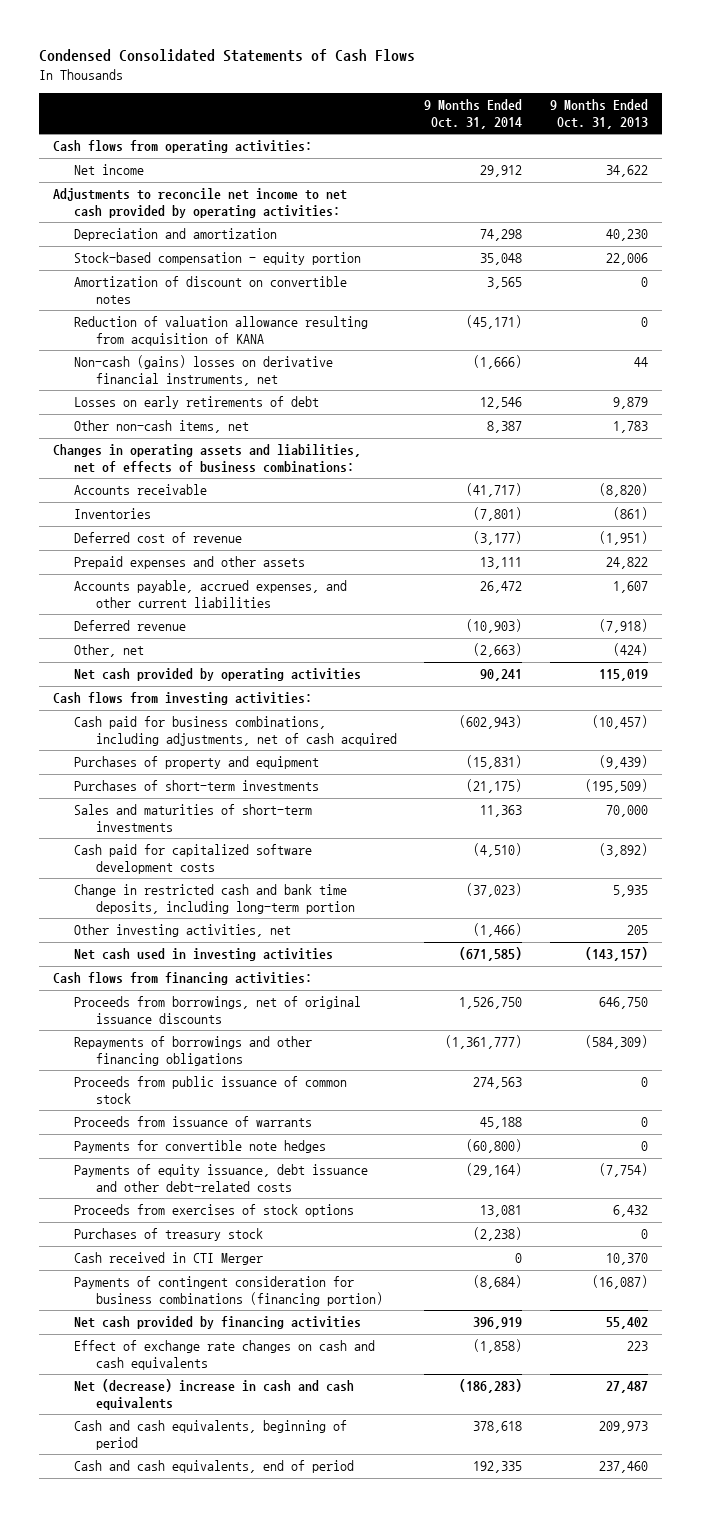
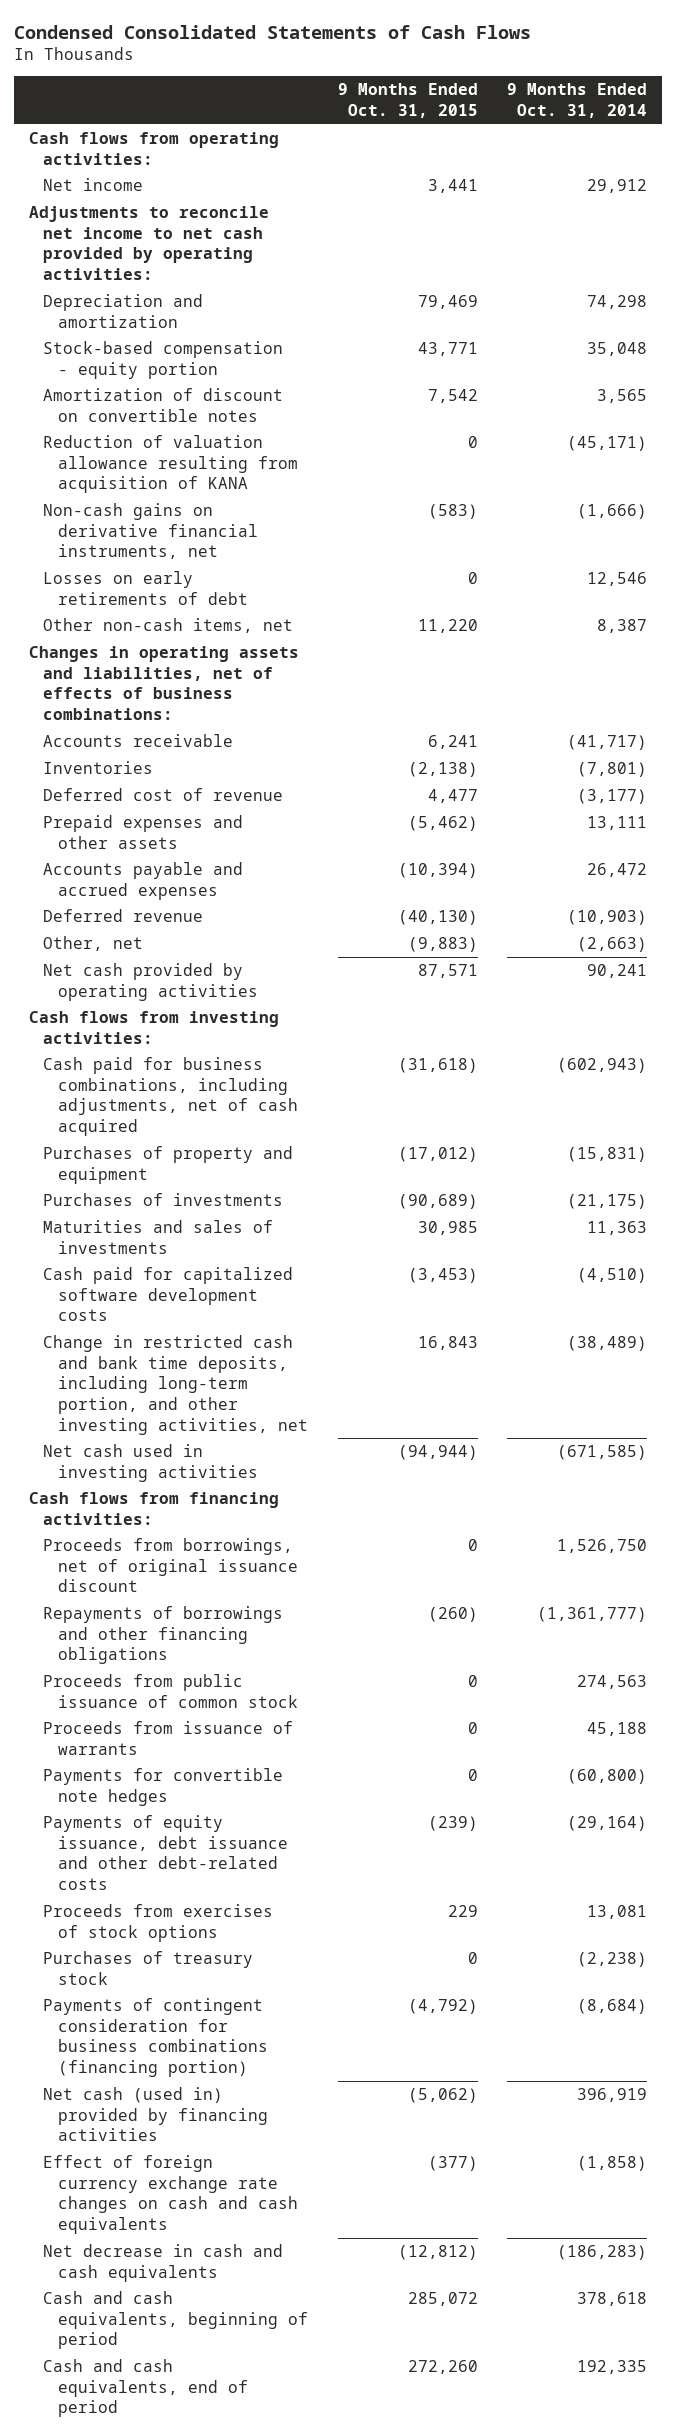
- | 9 Months Ended Oct. 31, 2014 | 9 Months Ended Oct. 31, 2013
+ | 9 Months Ended Oct. 31, 2015 | 9 Months Ended Oct. 31, 2014
- Non-cash (gains) losses on derivative financial instruments, net | (1,666) | 44
+ Non-cash gains on derivative financial instruments, net | (583) | (1,666)
- Accounts payable, accrued expenses, and other current liabilities | 26,472 | 1,607
+ Accounts payable and accrued expenses | (10,394) | 26,472
- Purchases of short-term investments | (21,175) | (195,509)
- Sales and maturities of short-term investments | 11,363 | 70,000
+ Purchases of investments | (90,689) | (21,175)
+ Maturities and sales of investments | 30,985 | 11,363
- Change in restricted cash and bank time deposits, including long-term portion | (37,023) | 5,935
- Other investing activities, net | (1,466) | 205
+ Change in restricted cash and bank time deposits, including long-term portion, and other investing activities, net | 16,843 | (38,489)
- Proceeds from borrowings, net of original issuance discounts | 1,526,750 | 646,750
+ Proceeds from borrowings, net of original issuance discount | 0 | 1,526,750
- Cash received in CTI Merger | 0 | 10,370
- Net cash provided by financing activities | 396,919 | 55,402
- Effect of exchange rate changes on cash and cash equivalents | (1,858) | 223
- Net (decrease) increase in cash and cash equivalents | (186,283) | 27,487
+ Net cash (used in) provided by financing activities | (5,062) | 396,919
+ Effect of foreign currency exchange rate changes on cash and cash equivalents | (377) | (1,858)
+ Net decrease in cash and cash equivalents | (12,812) | (186,283)

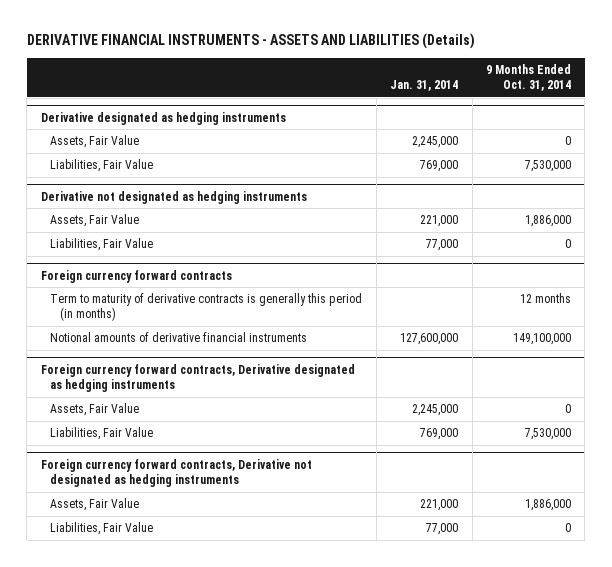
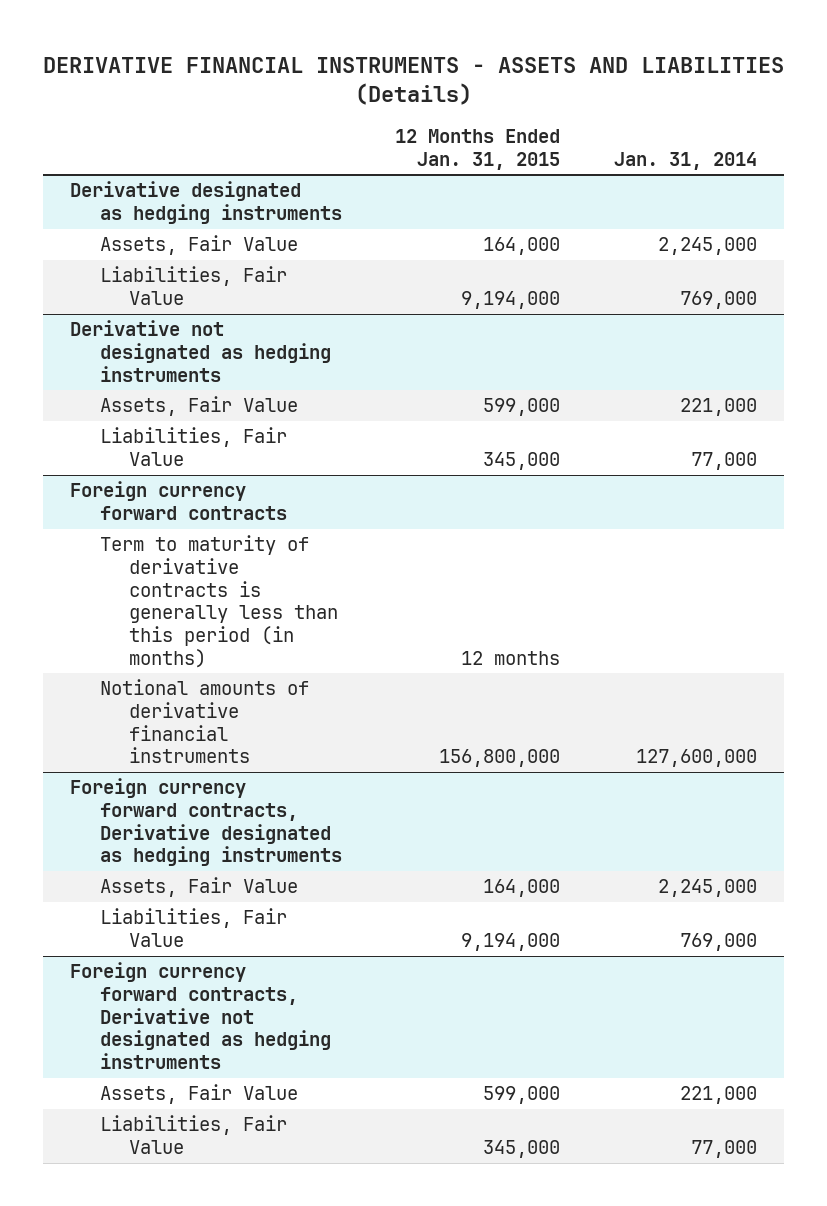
- | Jan. 31, 2014 | 9 Months Ended Oct. 31, 2014
+ | 12 Months Ended Jan. 31, 2015 | Jan. 31, 2014
@ Foreign currency forward contracts
- Term to maturity of derivative contracts is generally this period (in months) | | 12 months
+ Term to maturity of derivative contracts is generally less than this period (in months) | 12 months |

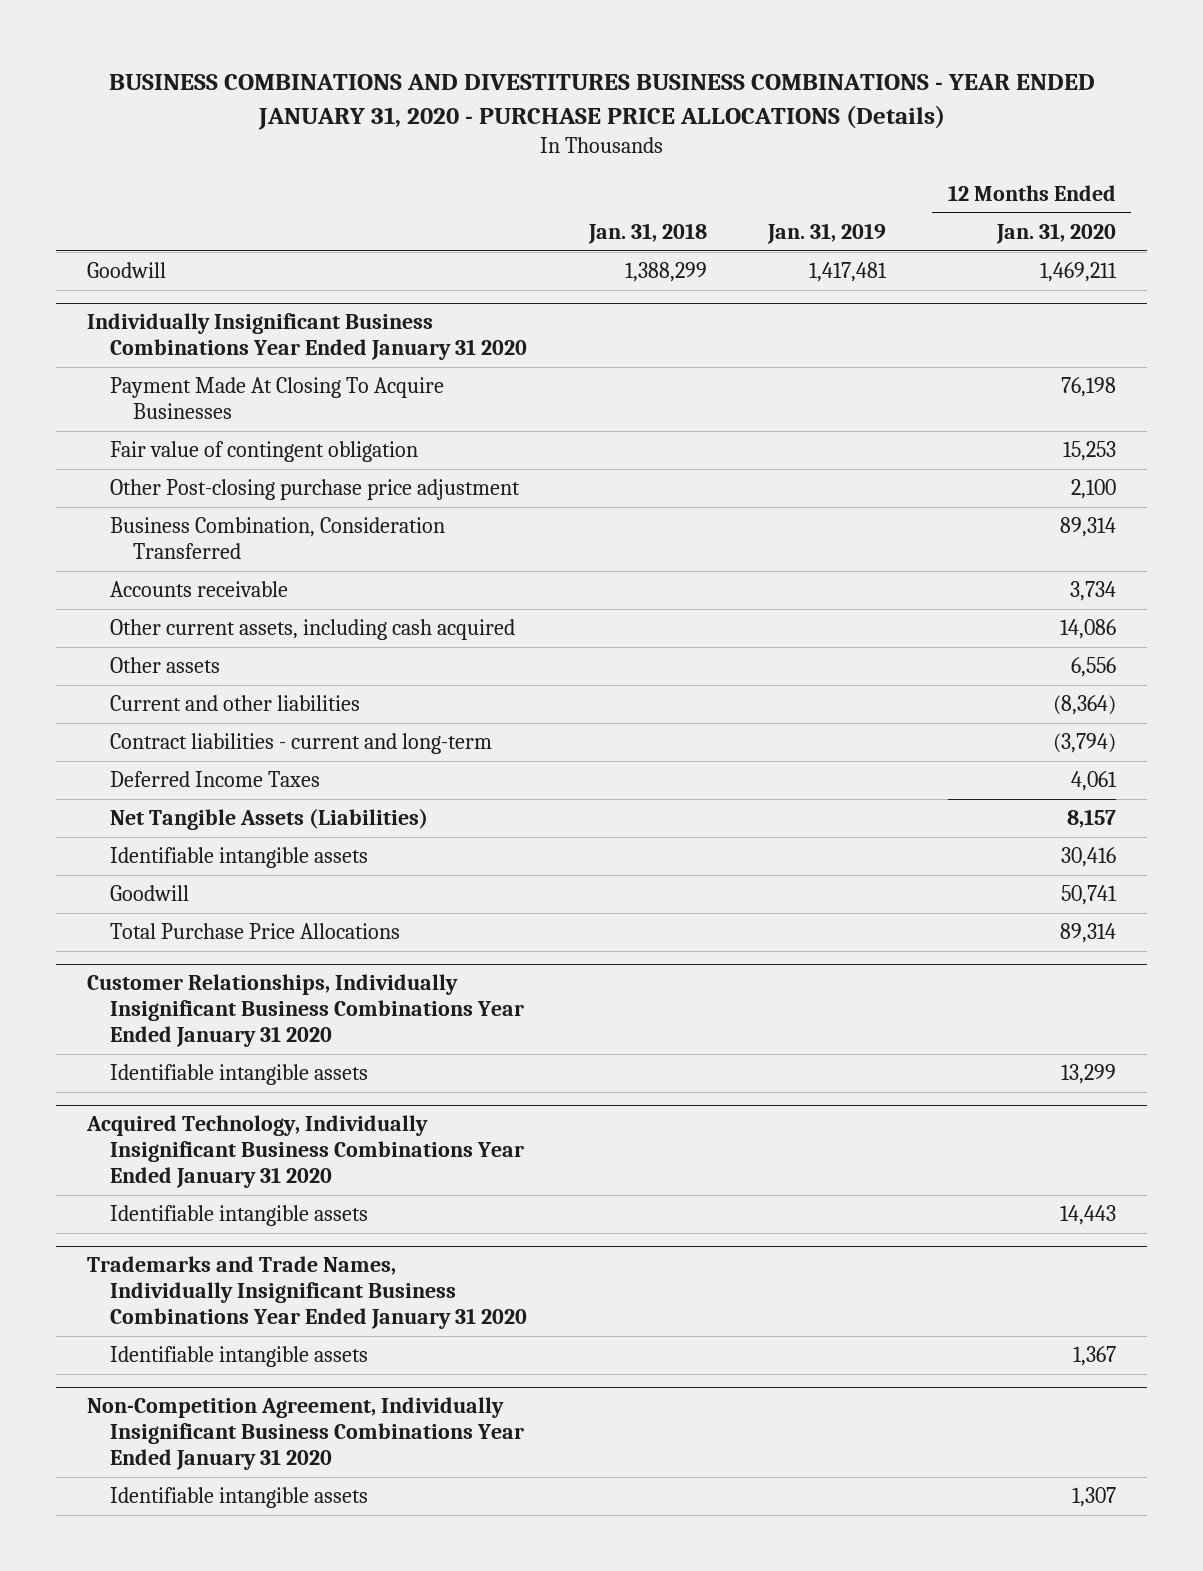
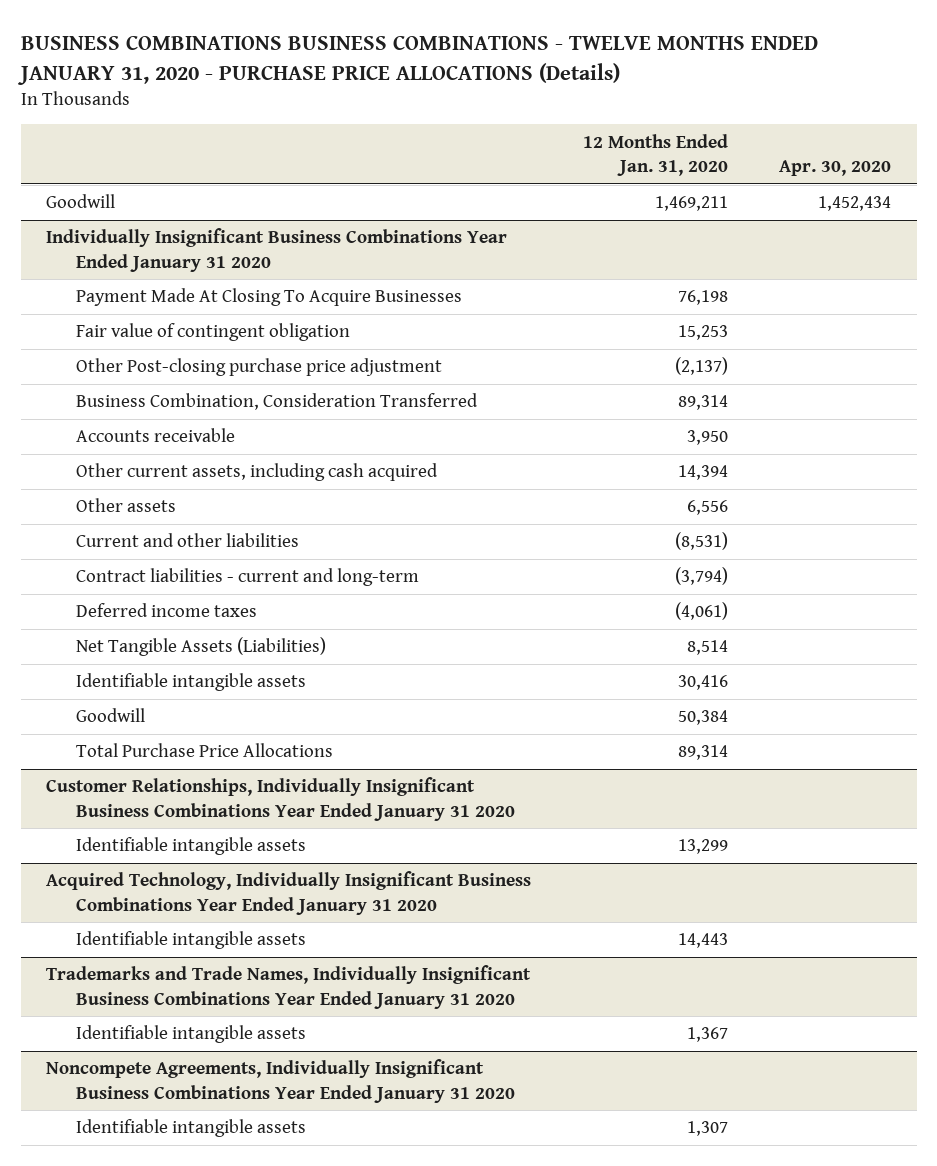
- BUSINESS COMBINATIONS AND DIVESTITURES BUSINESS COMBINATIONS - YEAR ENDED JANUARY 31, 2020 - PURCHASE PRICE ALLOCATIONS (Details)
+ BUSINESS COMBINATIONS BUSINESS COMBINATIONS - TWELVE MONTHS ENDED JANUARY 31, 2020 - PURCHASE PRICE ALLOCATIONS (Details)
- | Jan. 31, 2018 | Jan. 31, 2019 | 12 Months Ended Jan. 31, 2020
+ | 12 Months Ended Jan. 31, 2020 | Apr. 30, 2020
@ Individually Insignificant Business Combinations Year Ended January 31 2020
- Other Post-closing purchase price adjustment | | | 2,100
+ Other Post-closing purchase price adjustment | (2,137) |
- Accounts receivable | | | 3,734
- Other current assets, including cash acquired | | | 14,086
+ Accounts receivable | 3,950 |
+ Other current assets, including cash acquired | 14,394 |
- Current and other liabilities | | | (8,364)
+ Current and other liabilities | (8,531) |
- Deferred Income Taxes | | | 4,061
- Net Tangible Assets (Liabilities) | | | 8,157
+ Deferred income taxes | (4,061) |
+ Net Tangible Assets (Liabilities) | 8,514 |
- Goodwill | | | 50,741
+ Goodwill | 50,384 |
- Non-Competition Agreement, Individually Insignificant Business Combinations Year Ended January 31 2020
+ Noncompete Agreements, Individually Insignificant Business Combinations Year Ended January 31 2020

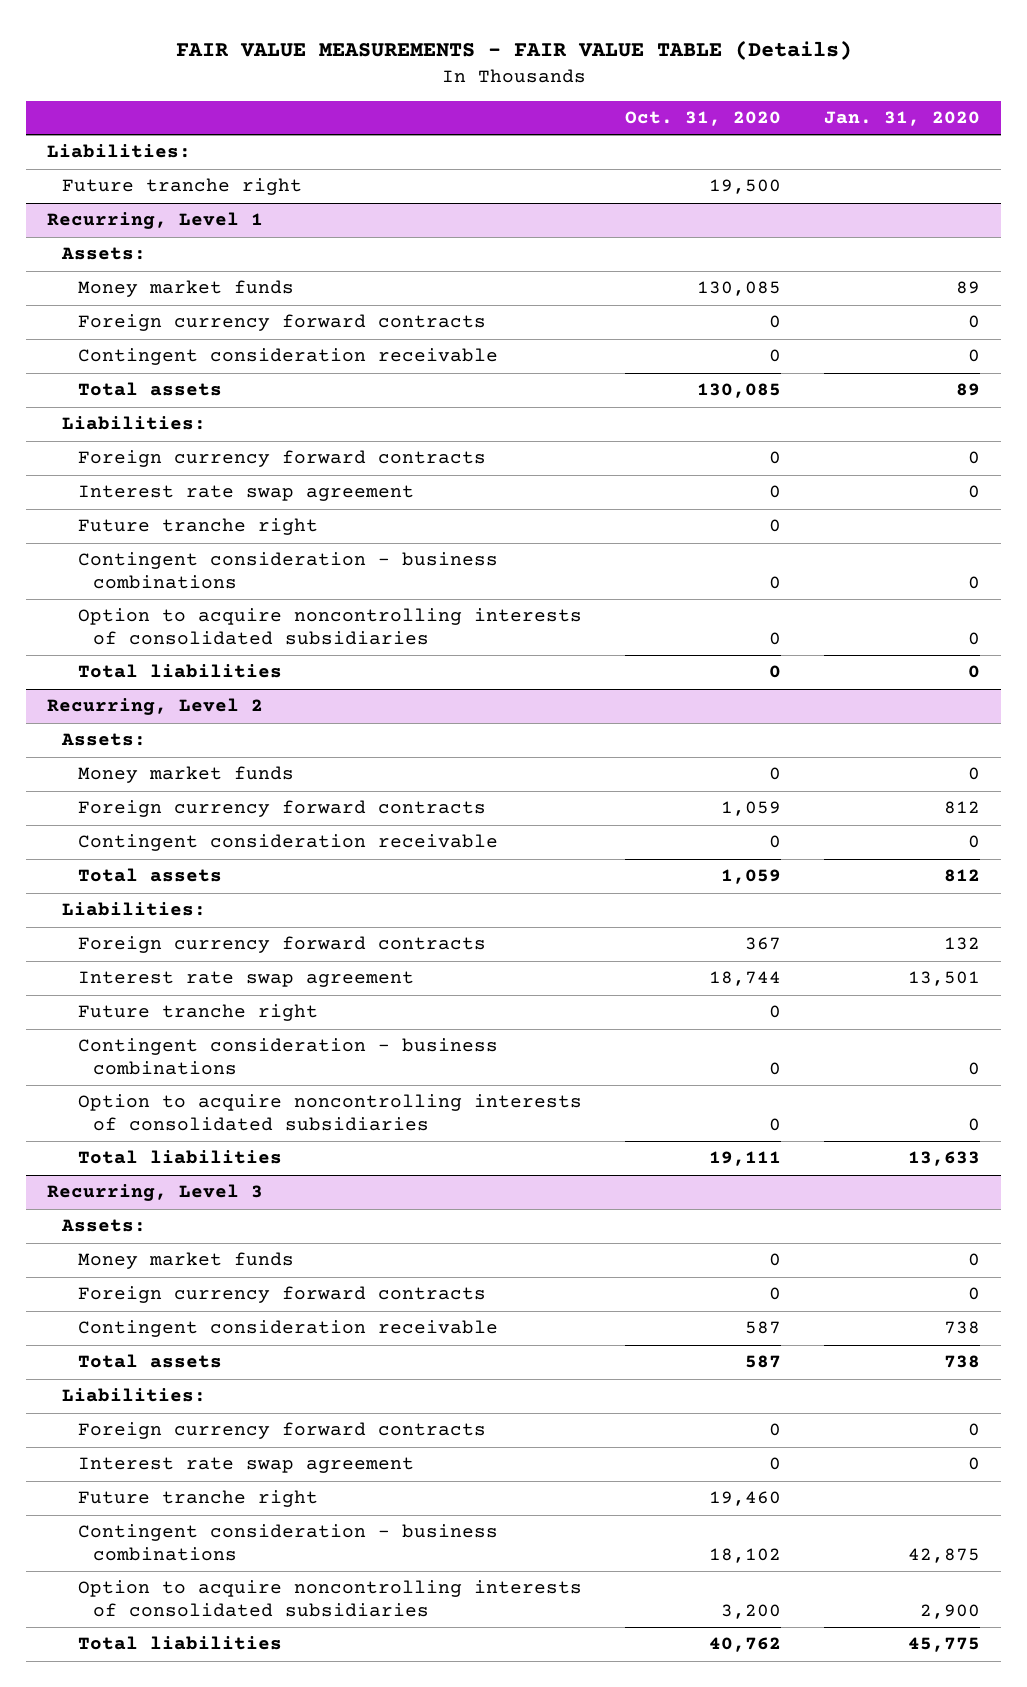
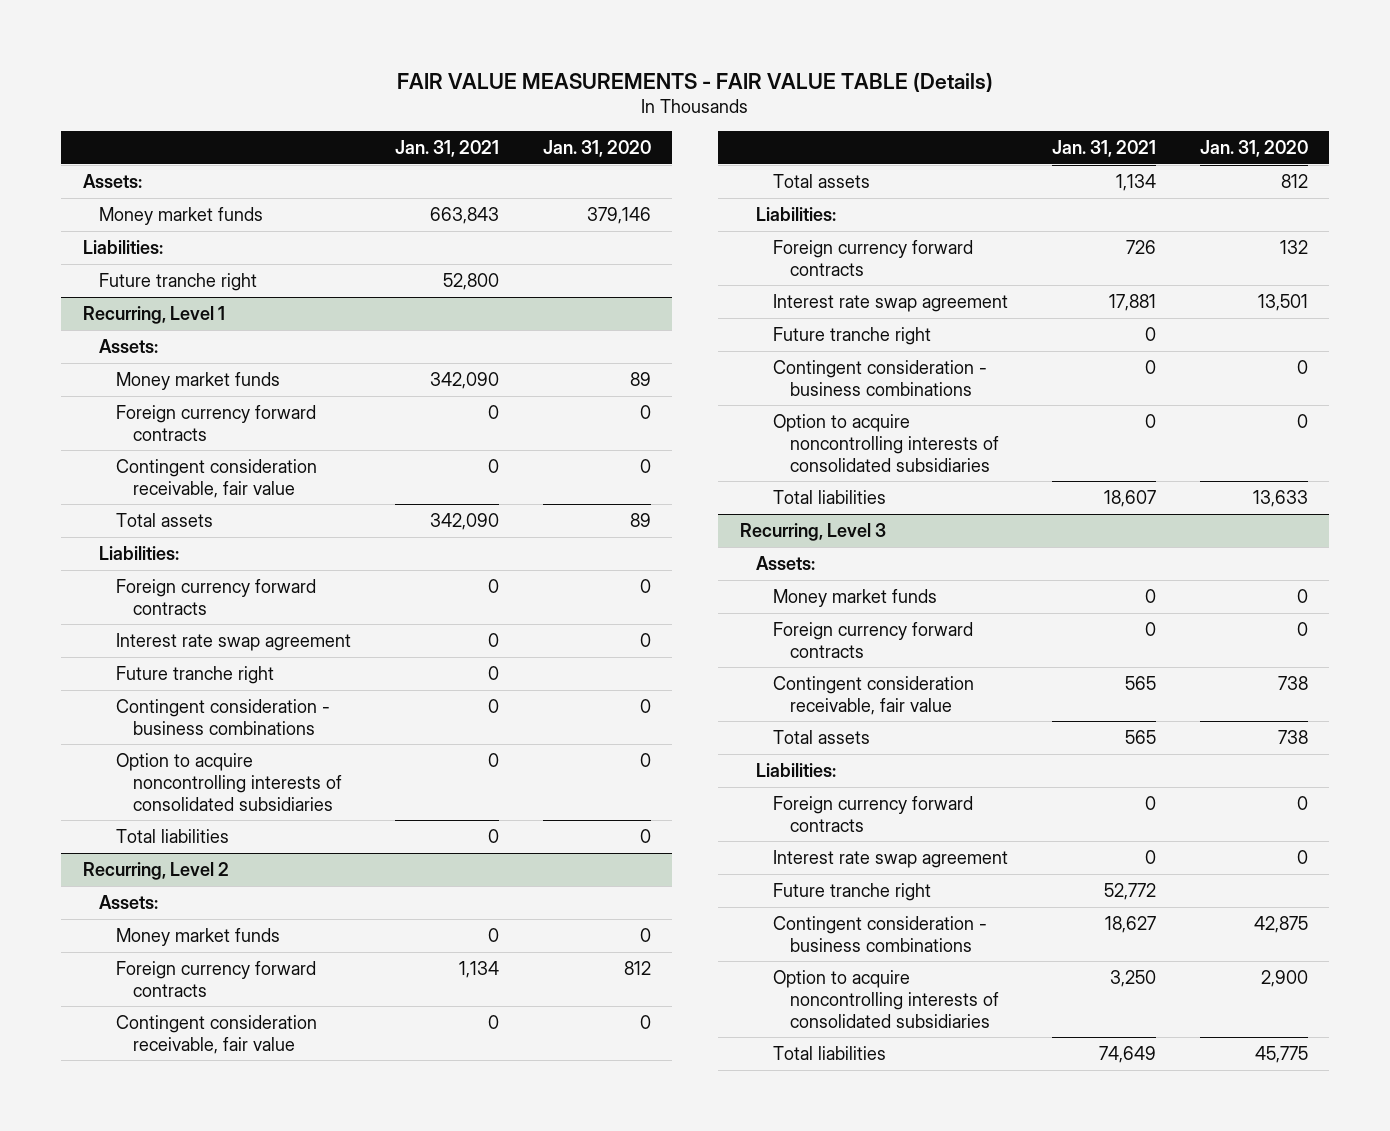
- | Oct. 31, 2020 | Jan. 31, 2020
+ | Jan. 31, 2021 | Jan. 31, 2020
+ Assets:
+ Money market funds | 663,843 | 379,146
@ Recurring, Level 1
- Contingent consideration receivable | 0 | 0
+ Contingent consideration receivable, fair value | 0 | 0
@ Recurring, Level 2
- Contingent consideration receivable | 0 | 0
+ Contingent consideration receivable, fair value | 0 | 0
@ Recurring, Level 3
- Contingent consideration receivable | 587 | 738
+ Contingent consideration receivable, fair value | 565 | 738

